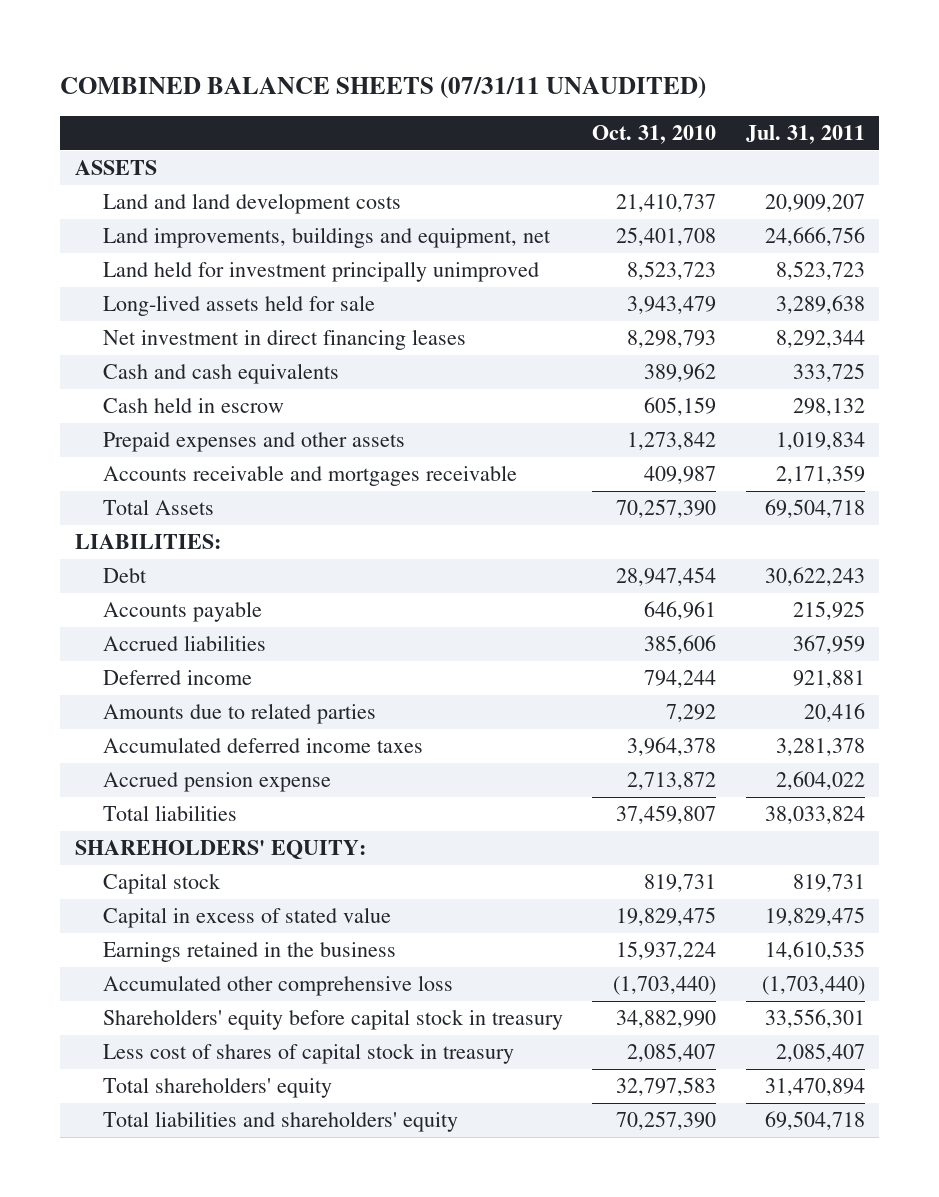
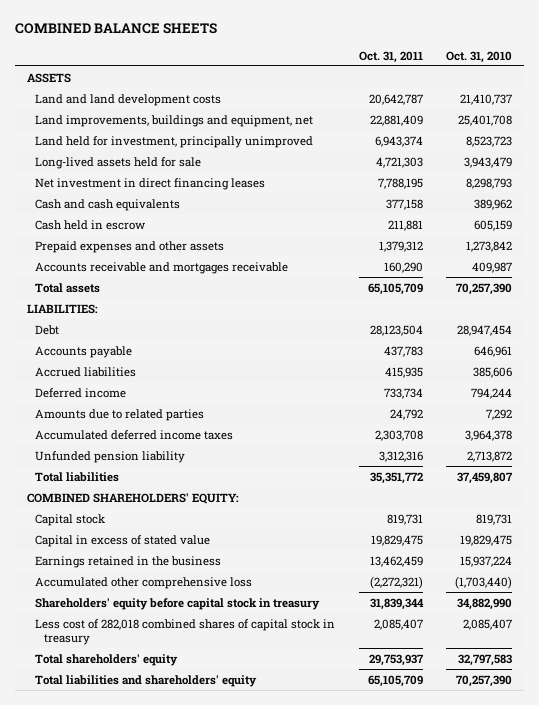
- COMBINED BALANCE SHEETS (07/31/11 UNAUDITED)
+ COMBINED BALANCE SHEETS
- | Oct. 31, 2010 | Jul. 31, 2011
+ | Oct. 31, 2011 | Oct. 31, 2010
- Land held for investment principally unimproved | 8,523,723 | 8,523,723
+ Land held for investment, principally unimproved | 6,943,374 | 8,523,723
- Total Assets | 70,257,390 | 69,504,718
+ Total assets | 65,105,709 | 70,257,390
- Accrued pension expense | 2,713,872 | 2,604,022
+ Unfunded pension liability | 3,312,316 | 2,713,872
- SHAREHOLDERS' EQUITY:
+ COMBINED SHAREHOLDERS' EQUITY:
- Less cost of shares of capital stock in treasury | 2,085,407 | 2,085,407
+ Less cost of 282,018 combined shares of capital stock in treasury | 2,085,407 | 2,085,407

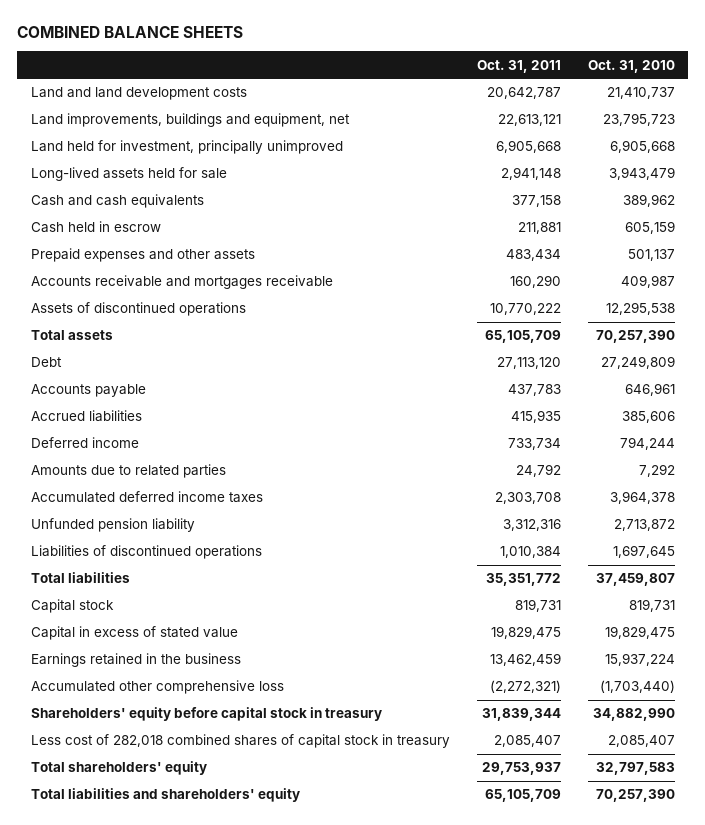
- ASSETS
- Land improvements, buildings and equipment, net | 22,881,409 | 25,401,708
- Land held for investment, principally unimproved | 6,943,374 | 8,523,723
- Long-lived assets held for sale | 4,721,303 | 3,943,479
- Net investment in direct financing leases | 7,788,195 | 8,298,793
+ Land improvements, buildings and equipment, net | 22,613,121 | 23,795,723
+ Land held for investment, principally unimproved | 6,905,668 | 6,905,668
+ Long-lived assets held for sale | 2,941,148 | 3,943,479
- Prepaid expenses and other assets | 1,379,312 | 1,273,842
+ Prepaid expenses and other assets | 483,434 | 501,137
+ Assets of discontinued operations | 10,770,222 | 12,295,538
- LIABILITIES:
- Debt | 28,123,504 | 28,947,454
+ Debt | 27,113,120 | 27,249,809
+ Liabilities of discontinued operations | 1,010,384 | 1,697,645
- COMBINED SHAREHOLDERS' EQUITY:

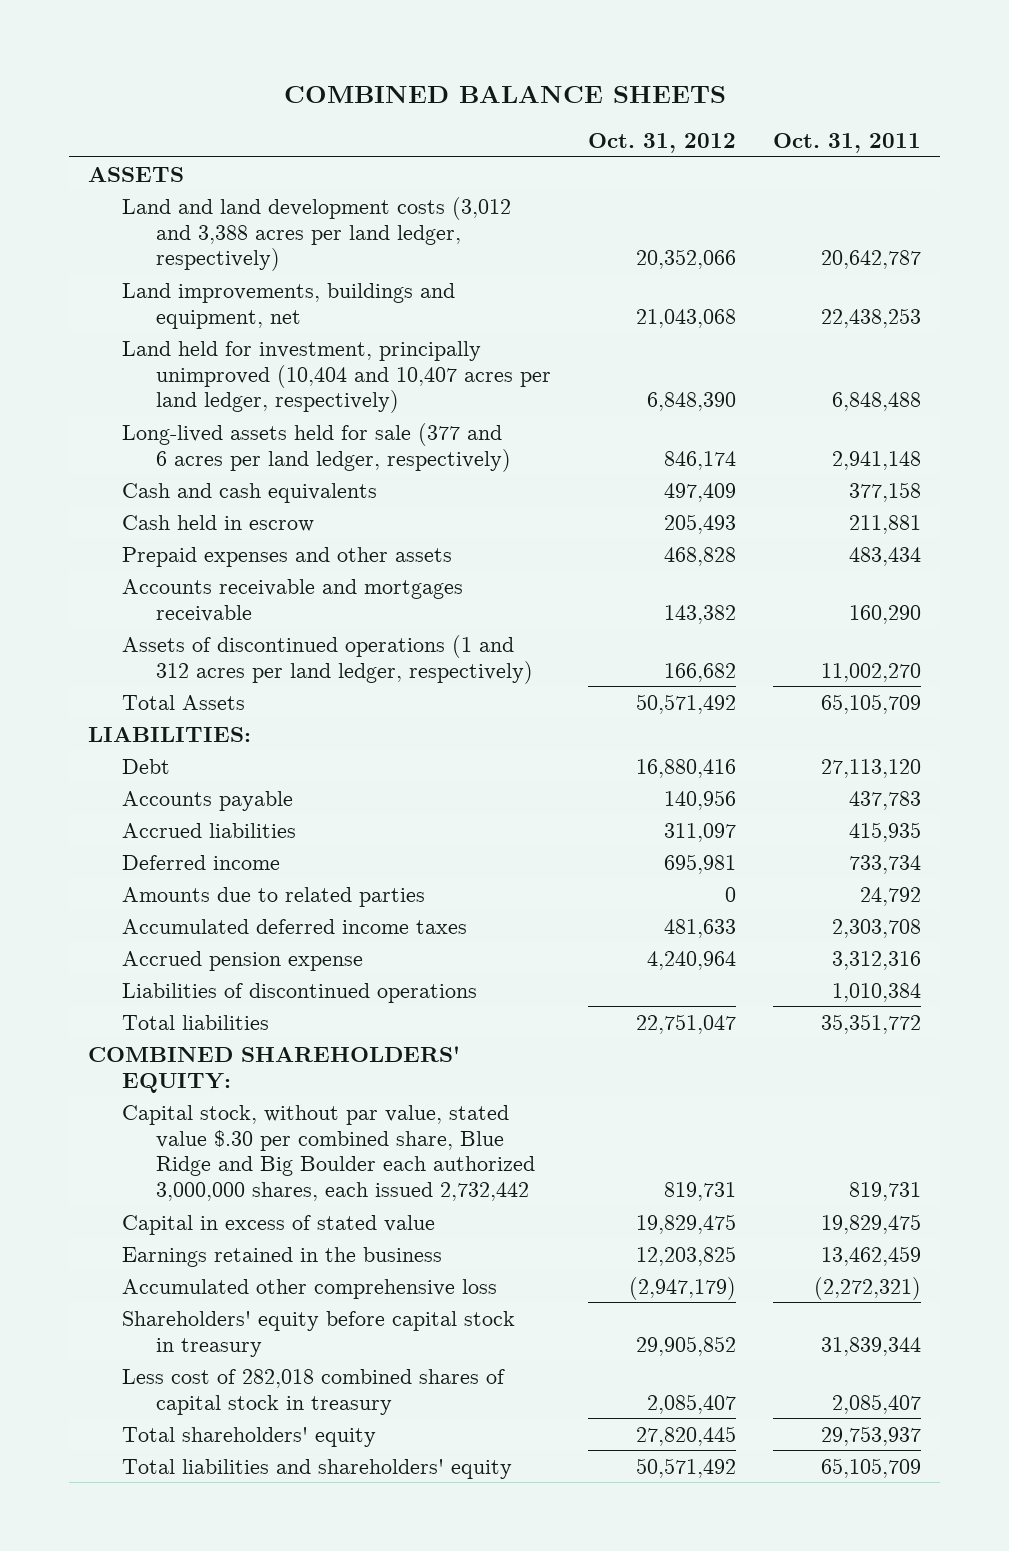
- | Oct. 31, 2011 | Oct. 31, 2010
+ | Oct. 31, 2012 | Oct. 31, 2011
- Land and land development costs | 20,642,787 | 21,410,737
- Land improvements, buildings and equipment, net | 22,613,121 | 23,795,723
- Land held for investment, principally unimproved | 6,905,668 | 6,905,668
- Long-lived assets held for sale | 2,941,148 | 3,943,479
+ ASSETS
+ Land and land development costs (3,012 and 3,388 acres per land ledger, respectively) | 20,352,066 | 20,642,787
+ Land improvements, buildings and equipment, net | 21,043,068 | 22,438,253
+ Land held for investment, principally unimproved (10,404 and 10,407 acres per land ledger, respectively) | 6,848,390 | 6,848,488
+ Long-lived assets held for sale (377 and 6 acres per land ledger, respectively) | 846,174 | 2,941,148
- Assets of discontinued operations | 10,770,222 | 12,295,538
- Total assets | 65,105,709 | 70,257,390
+ Assets of discontinued operations (1 and 312 acres per land ledger, respectively) | 166,682 | 11,002,270
+ Total Assets | 50,571,492 | 65,105,709
+ LIABILITIES:
- Unfunded pension liability | 3,312,316 | 2,713,872
+ Accrued pension expense | 4,240,964 | 3,312,316
- Capital stock | 819,731 | 819,731
+ COMBINED SHAREHOLDERS' EQUITY:
+ Capital stock, without par value, stated value $.30 per combined share, Blue Ridge and Big Boulder each authorized 3,000,000 shares, each issued 2,732,442 | 819,731 | 819,731

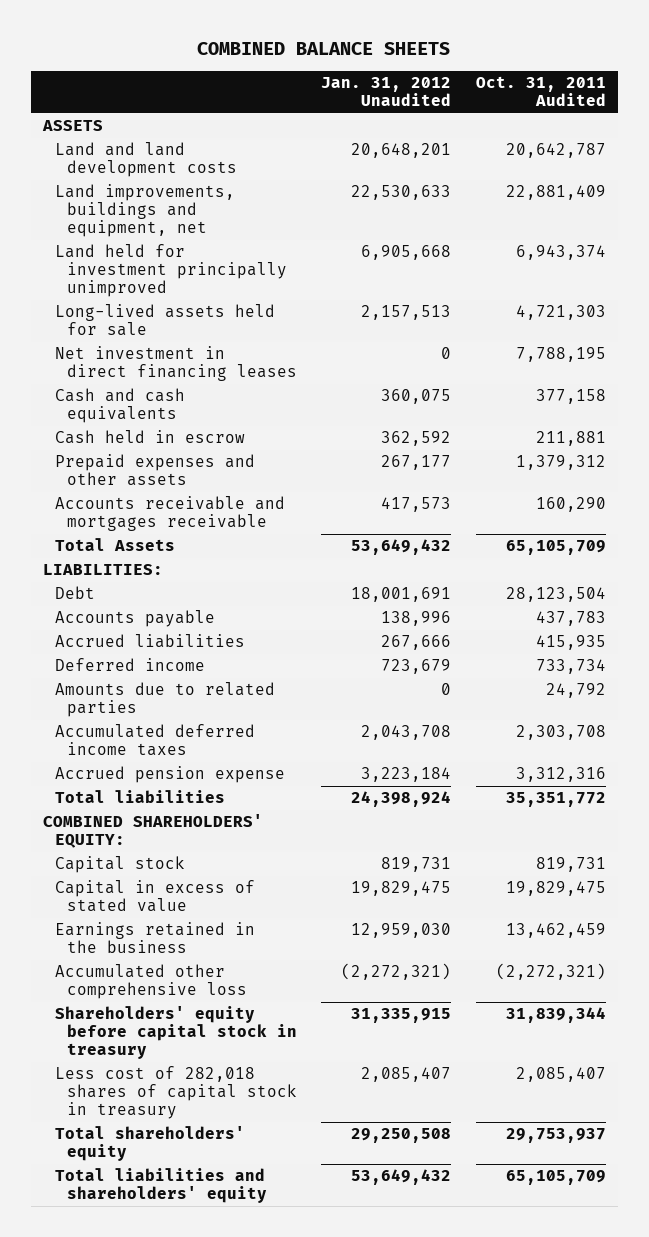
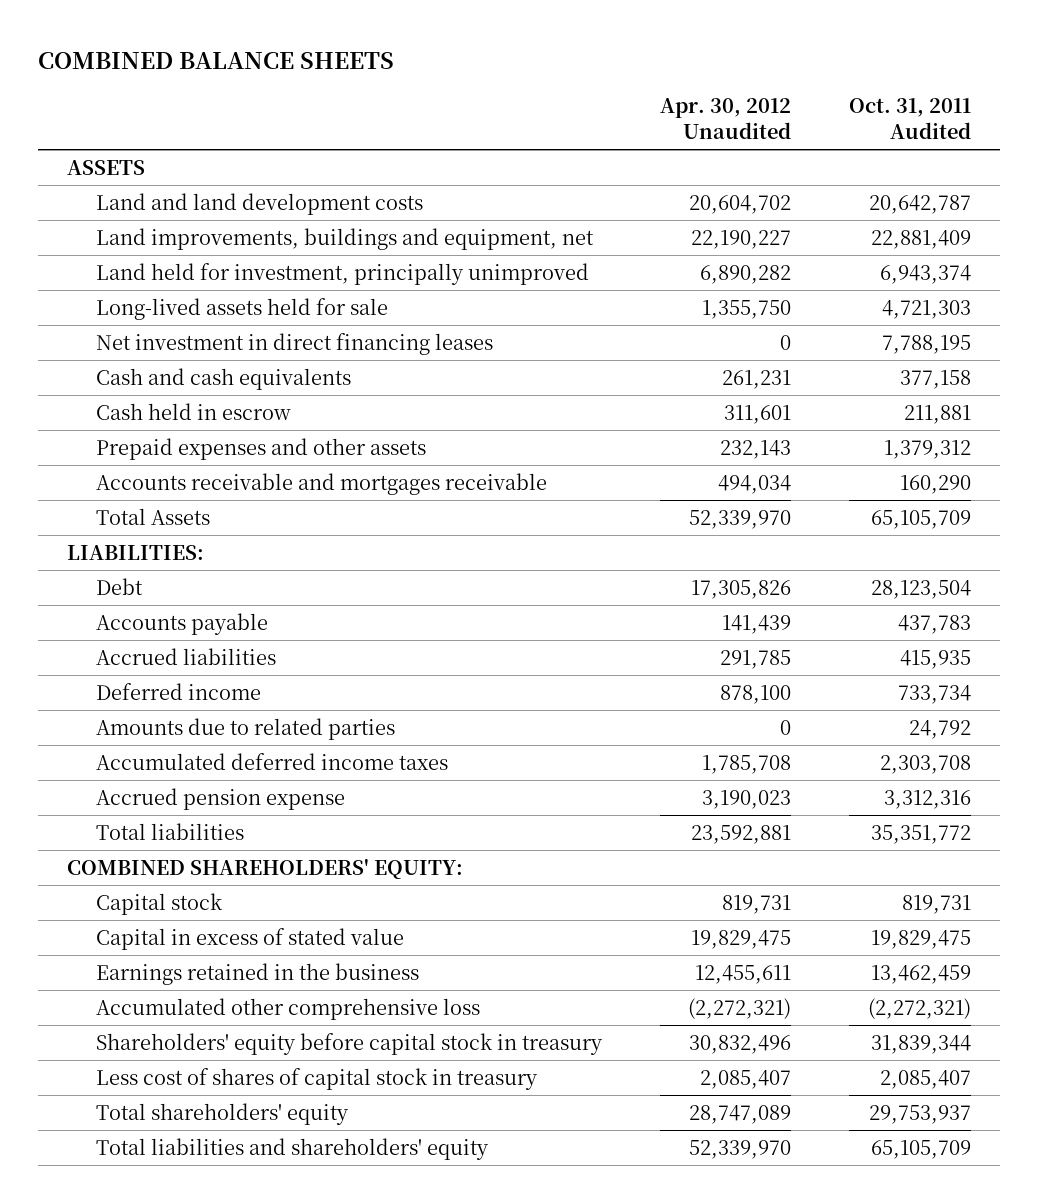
- | Jan. 31, 2012 Unaudited | Oct. 31, 2011 Audited
+ | Apr. 30, 2012 Unaudited | Oct. 31, 2011 Audited
- Land held for investment principally unimproved | 6,905,668 | 6,943,374
+ Land held for investment, principally unimproved | 6,890,282 | 6,943,374
- Less cost of 282,018 shares of capital stock in treasury | 2,085,407 | 2,085,407
+ Less cost of shares of capital stock in treasury | 2,085,407 | 2,085,407

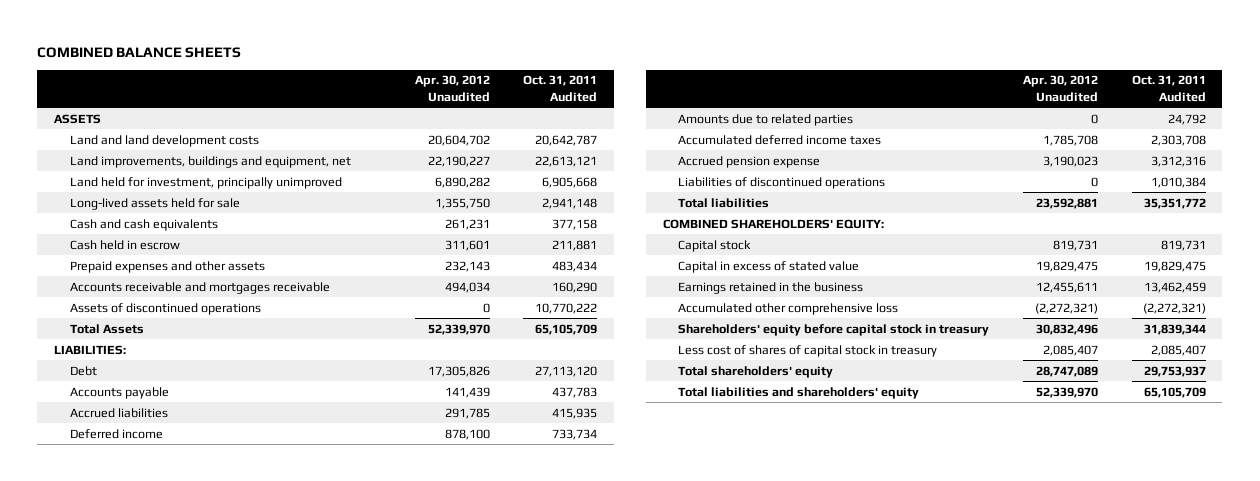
- Land improvements, buildings and equipment, net | 22,190,227 | 22,881,409
- Land held for investment, principally unimproved | 6,890,282 | 6,943,374
- Long-lived assets held for sale | 1,355,750 | 4,721,303
- Net investment in direct financing leases | 0 | 7,788,195
+ Land improvements, buildings and equipment, net | 22,190,227 | 22,613,121
+ Land held for investment, principally unimproved | 6,890,282 | 6,905,668
+ Long-lived assets held for sale | 1,355,750 | 2,941,148
- Prepaid expenses and other assets | 232,143 | 1,379,312
+ Prepaid expenses and other assets | 232,143 | 483,434
+ Assets of discontinued operations | 0 | 10,770,222
- Debt | 17,305,826 | 28,123,504
+ Debt | 17,305,826 | 27,113,120
+ Liabilities of discontinued operations | 0 | 1,010,384

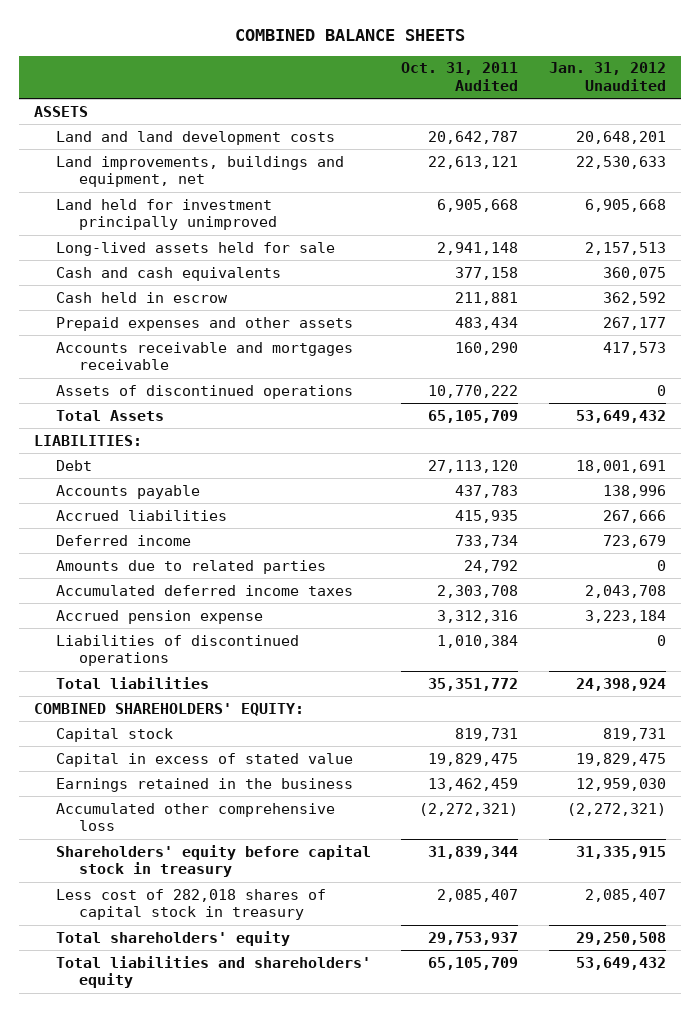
- | Apr. 30, 2012 Unaudited | Oct. 31, 2011 Audited
+ | Oct. 31, 2011 Audited | Jan. 31, 2012 Unaudited
- Land held for investment, principally unimproved | 6,890,282 | 6,905,668
+ Land held for investment principally unimproved | 6,905,668 | 6,905,668
- Less cost of shares of capital stock in treasury | 2,085,407 | 2,085,407
+ Less cost of 282,018 shares of capital stock in treasury | 2,085,407 | 2,085,407

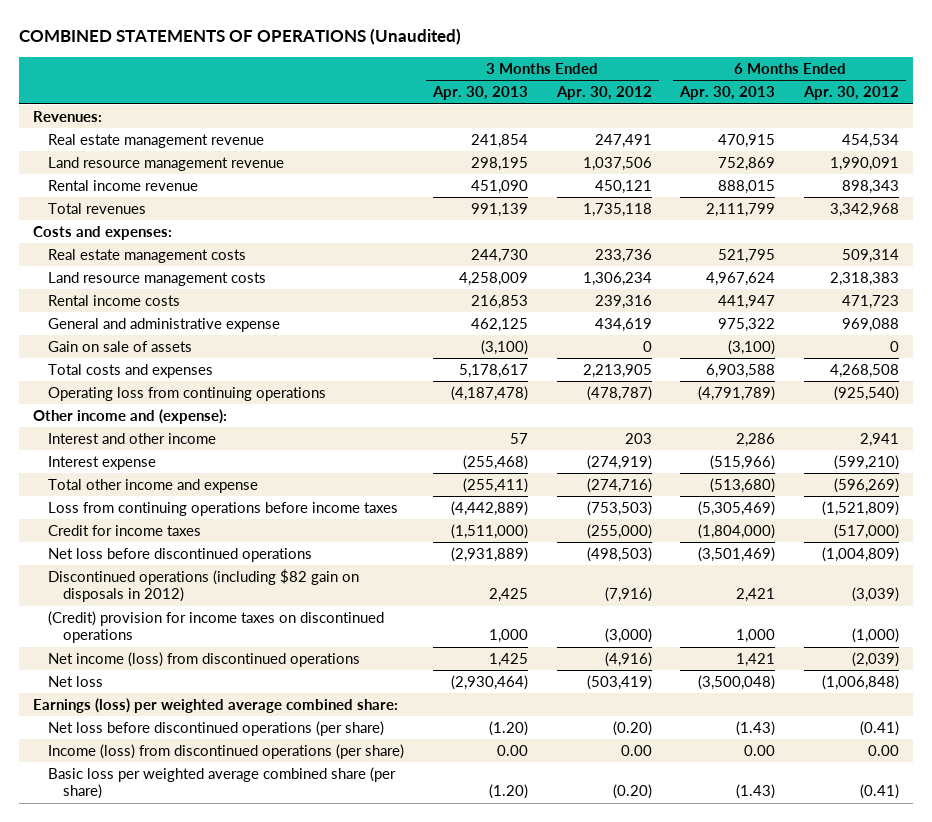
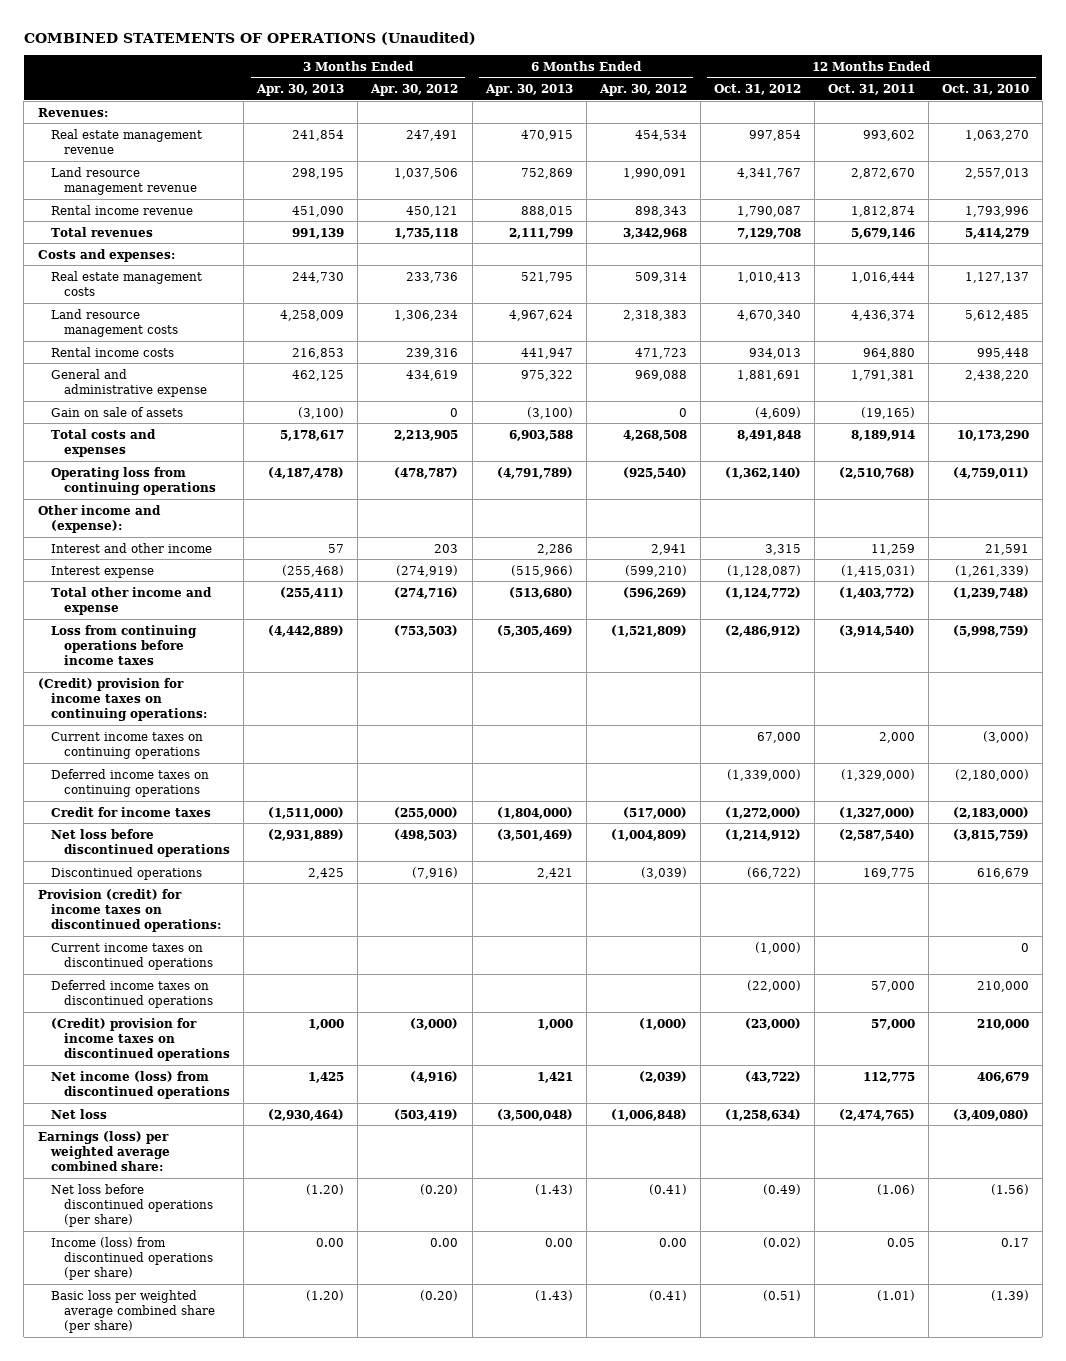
- | 3 Months Ended Apr. 30, 2013 | 3 Months Ended Apr. 30, 2012 | 6 Months Ended Apr. 30, 2013 | 6 Months Ended Apr. 30, 2012
+ | 3 Months Ended Apr. 30, 2013 | 3 Months Ended Apr. 30, 2012 | 6 Months Ended Apr. 30, 2013 | 6 Months Ended Apr. 30, 2012 | 12 Months Ended Oct. 31, 2012 | 12 Months Ended Oct. 31, 2011 | 12 Months Ended Oct. 31, 2010
+ (Credit) provision for income taxes on continuing operations:
+ Current income taxes on continuing operations | | | | | 67,000 | 2,000 | (3,000)
+ Deferred income taxes on continuing operations | | | | | (1,339,000) | (1,329,000) | (2,180,000)
- Discontinued operations (including $82 gain on disposals in 2012) | 2,425 | (7,916) | 2,421 | (3,039)
+ Discontinued operations | 2,425 | (7,916) | 2,421 | (3,039) | (66,722) | 169,775 | 616,679
+ Provision (credit) for income taxes on discontinued operations:
+ Current income taxes on discontinued operations | | | | | (1,000) | | 0
+ Deferred income taxes on discontinued operations | | | | | (22,000) | 57,000 | 210,000

